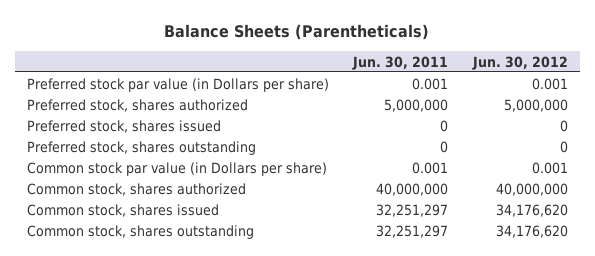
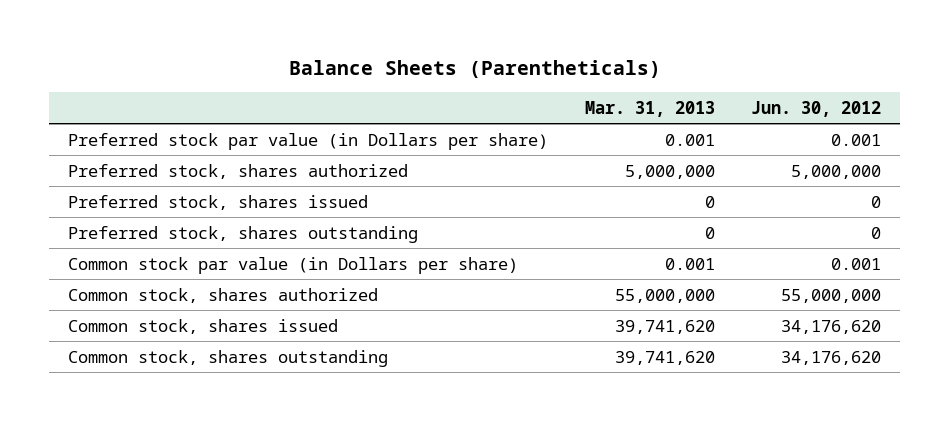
- | Jun. 30, 2011 | Jun. 30, 2012
+ | Mar. 31, 2013 | Jun. 30, 2012
- Common stock, shares authorized | 40,000,000 | 40,000,000
+ Common stock, shares authorized | 55,000,000 | 55,000,000

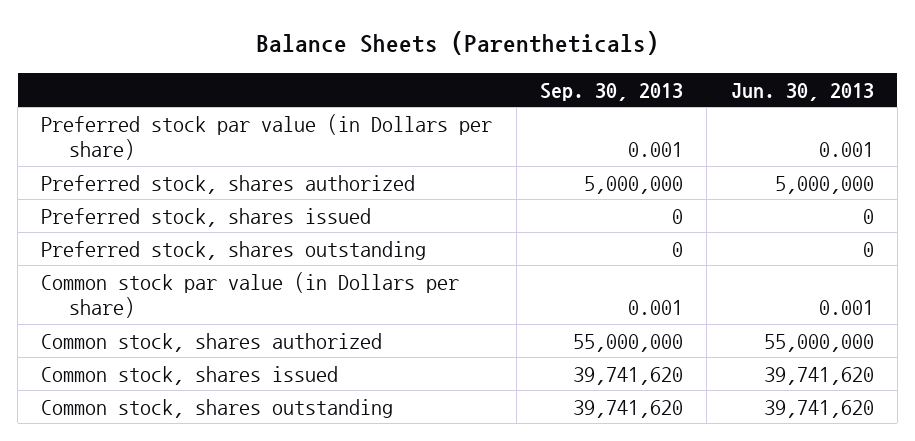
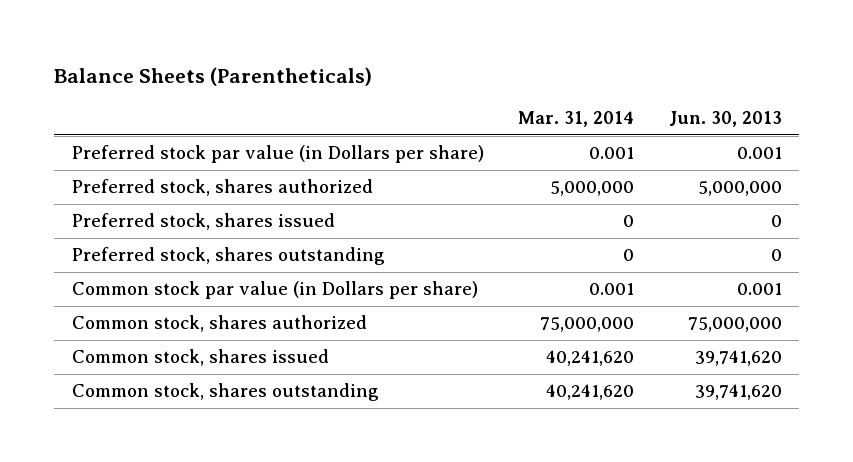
- | Sep. 30, 2013 | Jun. 30, 2013
+ | Mar. 31, 2014 | Jun. 30, 2013
- Common stock, shares authorized | 55,000,000 | 55,000,000
+ Common stock, shares authorized | 75,000,000 | 75,000,000

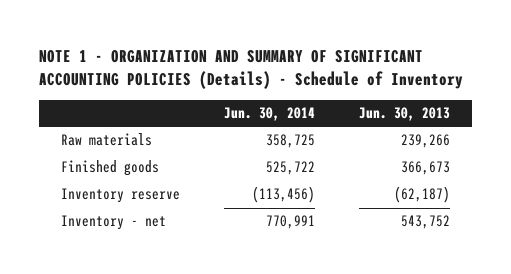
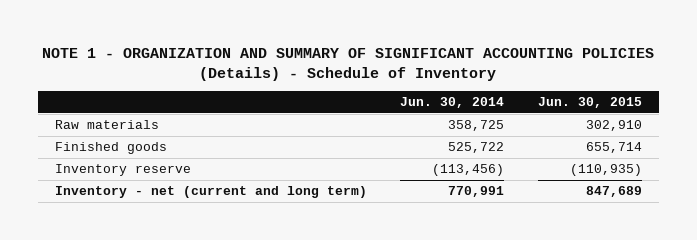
- | Jun. 30, 2014 | Jun. 30, 2013
+ | Jun. 30, 2014 | Jun. 30, 2015
- Inventory - net | 770,991 | 543,752
+ Inventory - net (current and long term) | 770,991 | 847,689

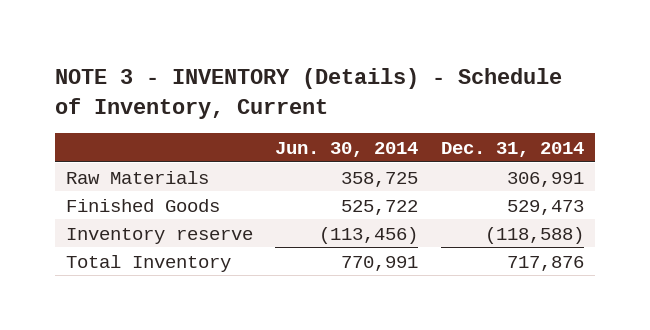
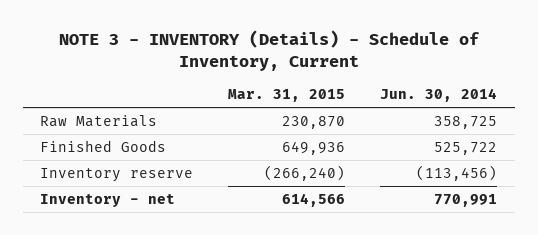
- | Jun. 30, 2014 | Dec. 31, 2014
+ | Mar. 31, 2015 | Jun. 30, 2014
- Total Inventory | 770,991 | 717,876
+ Inventory - net | 614,566 | 770,991

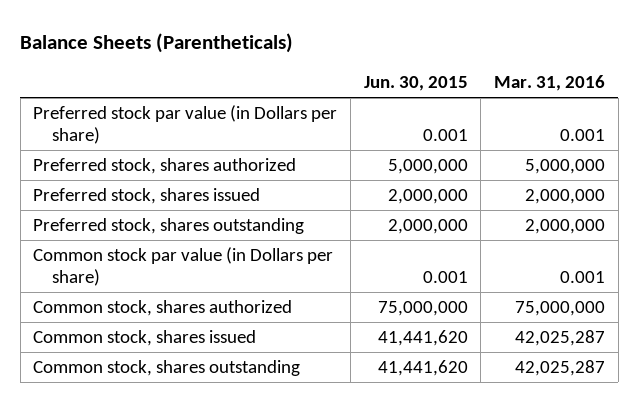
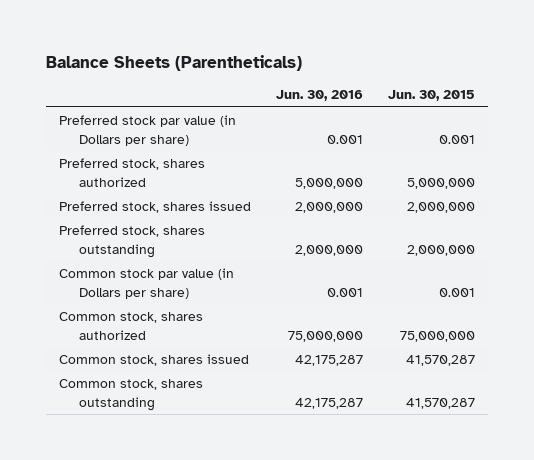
- | Jun. 30, 2015 | Mar. 31, 2016
+ | Jun. 30, 2016 | Jun. 30, 2015
- Common stock, shares issued | 41,441,620 | 42,025,287
- Common stock, shares outstanding | 41,441,620 | 42,025,287
+ Common stock, shares issued | 42,175,287 | 41,570,287
+ Common stock, shares outstanding | 42,175,287 | 41,570,287

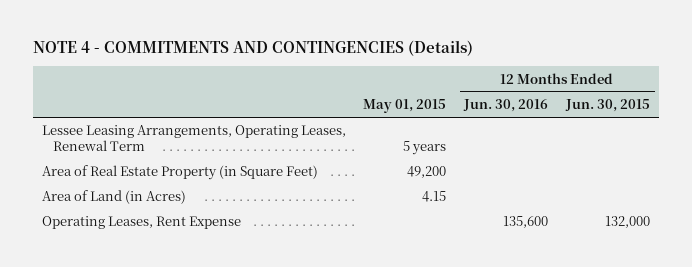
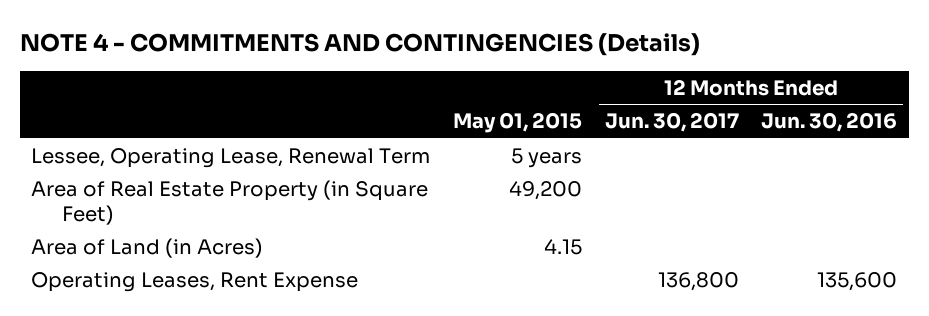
- | May 01, 2015 | 12 Months Ended Jun. 30, 2016 | 12 Months Ended Jun. 30, 2015
+ | May 01, 2015 | 12 Months Ended Jun. 30, 2017 | 12 Months Ended Jun. 30, 2016
- Lessee Leasing Arrangements, Operating Leases, Renewal Term | 5 years | |
+ Lessee, Operating Lease, Renewal Term | 5 years | |

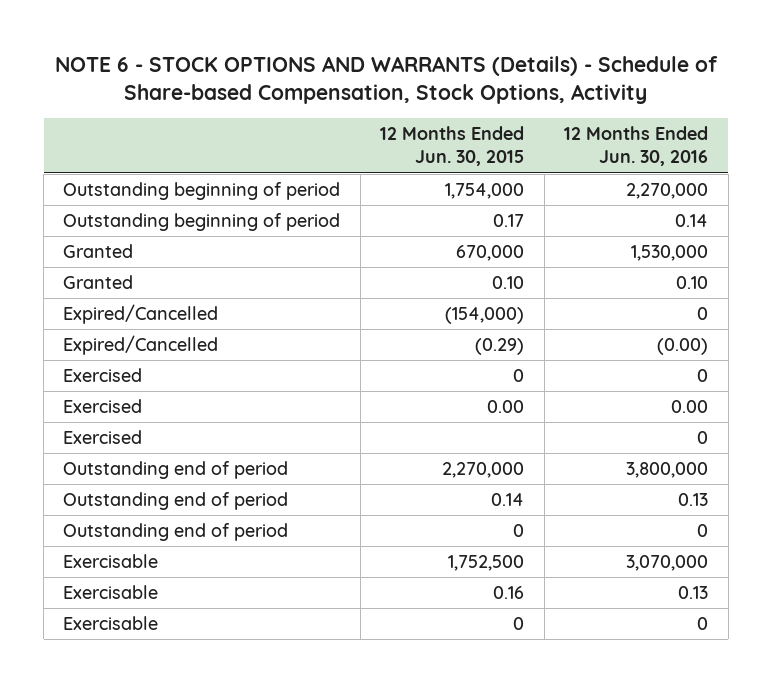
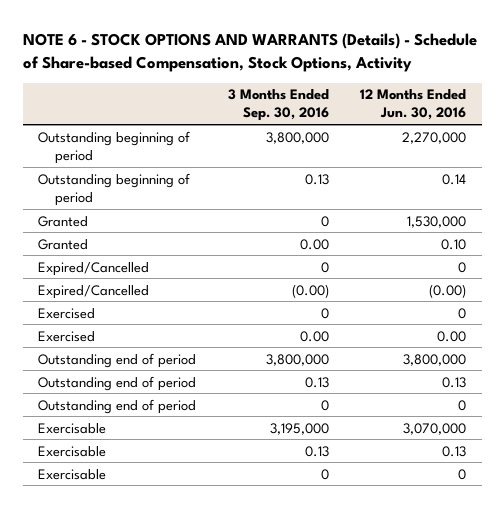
- | 12 Months Ended Jun. 30, 2015 | 12 Months Ended Jun. 30, 2016
+ | 3 Months Ended Sep. 30, 2016 | 12 Months Ended Jun. 30, 2016
- Exercised | | 0

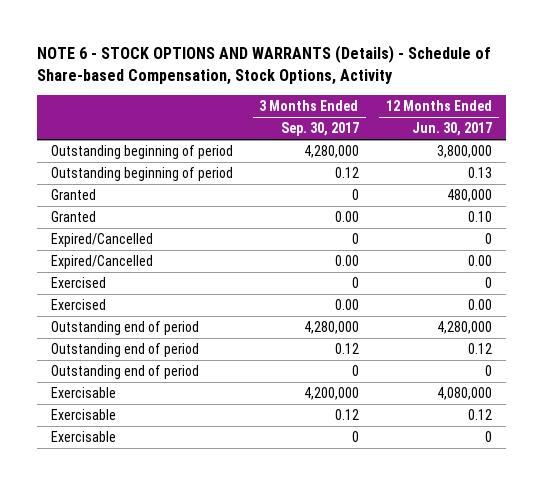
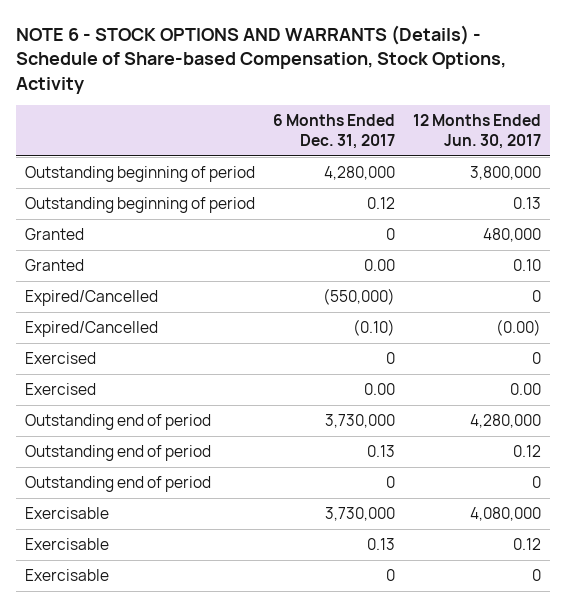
- | 3 Months Ended Sep. 30, 2017 | 12 Months Ended Jun. 30, 2017
+ | 6 Months Ended Dec. 31, 2017 | 12 Months Ended Jun. 30, 2017
- Expired/Cancelled | 0.00 | 0.00
+ Expired/Cancelled | (0.10) | (0.00)

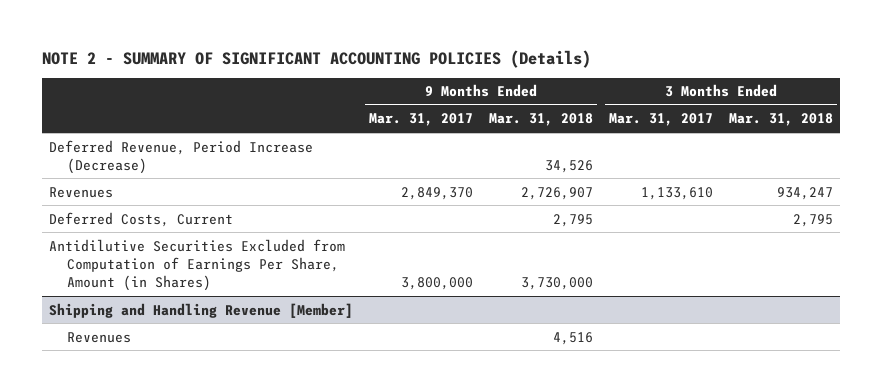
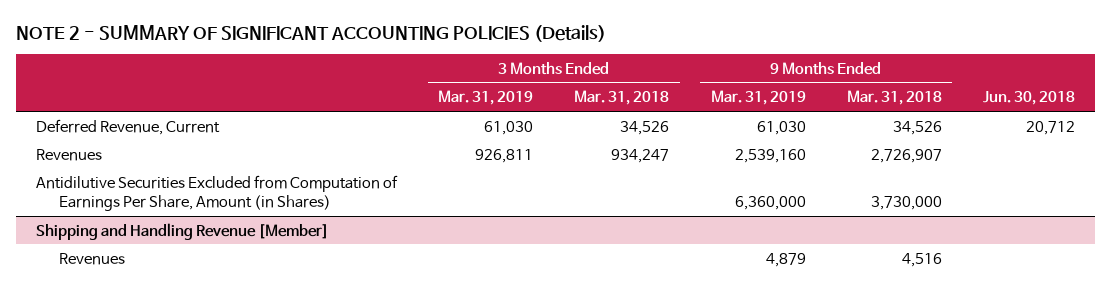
- | 9 Months Ended Mar. 31, 2017 | 9 Months Ended Mar. 31, 2018 | 3 Months Ended Mar. 31, 2017 | 3 Months Ended Mar. 31, 2018
+ | 3 Months Ended Mar. 31, 2019 | 3 Months Ended Mar. 31, 2018 | 9 Months Ended Mar. 31, 2019 | 9 Months Ended Mar. 31, 2018 | Jun. 30, 2018
- Deferred Revenue, Period Increase (Decrease) | | 34,526 | |
+ Deferred Revenue, Current | 61,030 | 34,526 | 61,030 | 34,526 | 20,712
- Deferred Costs, Current | | 2,795 | | 2,795

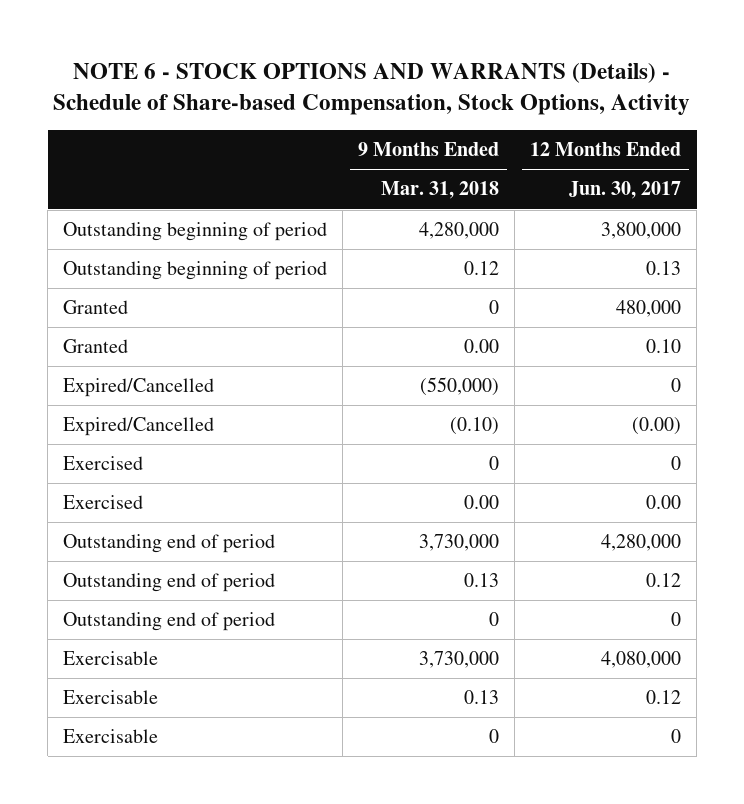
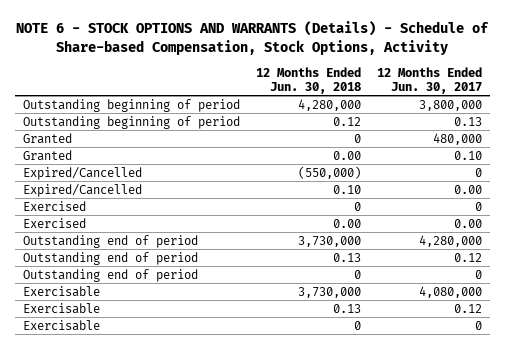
- | 9 Months Ended Mar. 31, 2018 | 12 Months Ended Jun. 30, 2017
+ | 12 Months Ended Jun. 30, 2018 | 12 Months Ended Jun. 30, 2017
- Expired/Cancelled | (0.10) | (0.00)
+ Expired/Cancelled | 0.10 | 0.00

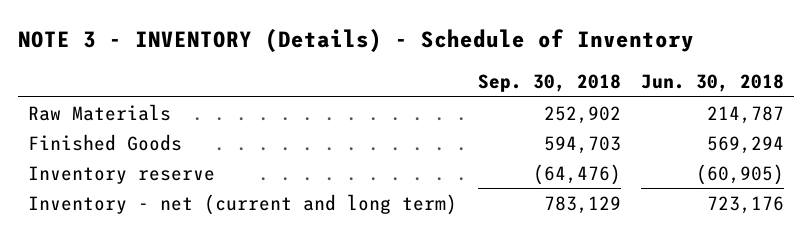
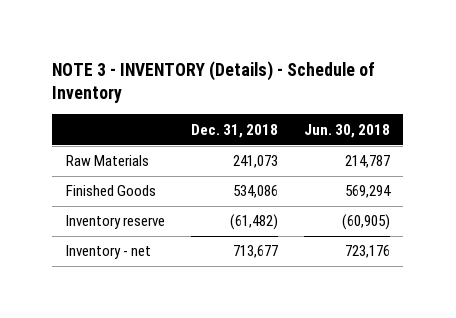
- | Sep. 30, 2018 | Jun. 30, 2018
+ | Dec. 31, 2018 | Jun. 30, 2018
- Inventory - net (current and long term) | 783,129 | 723,176
+ Inventory - net | 713,677 | 723,176

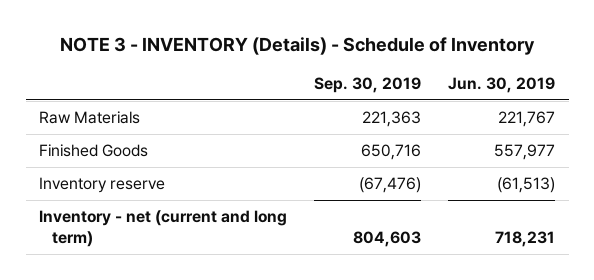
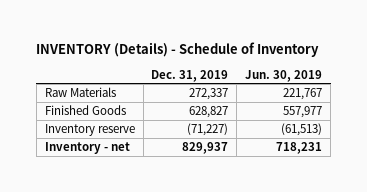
- NOTE 3 - INVENTORY (Details) - Schedule of Inventory
+ INVENTORY (Details) - Schedule of Inventory
- | Sep. 30, 2019 | Jun. 30, 2019
+ | Dec. 31, 2019 | Jun. 30, 2019
- Inventory - net (current and long term) | 804,603 | 718,231
+ Inventory - net | 829,937 | 718,231

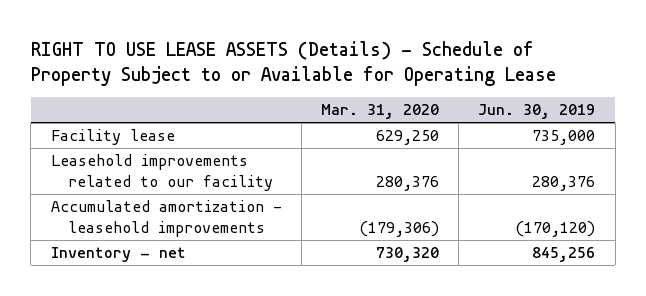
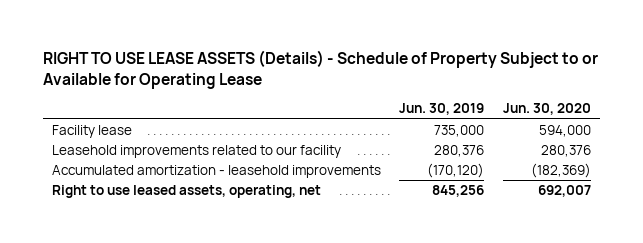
- | Mar. 31, 2020 | Jun. 30, 2019
+ | Jun. 30, 2019 | Jun. 30, 2020
- Inventory - net | 730,320 | 845,256
+ Right to use leased assets, operating, net | 845,256 | 692,007

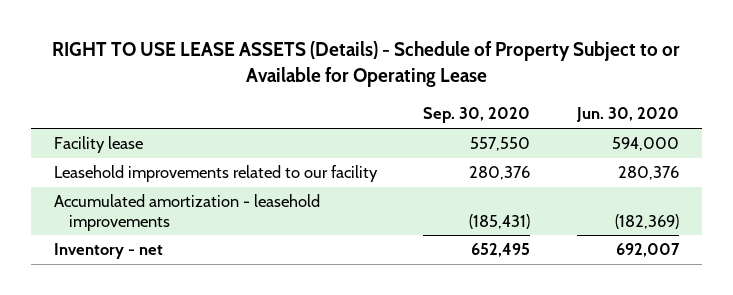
- | Jun. 30, 2019 | Jun. 30, 2020
+ | Sep. 30, 2020 | Jun. 30, 2020
- Right to use leased assets, operating, net | 845,256 | 692,007
+ Inventory - net | 652,495 | 692,007

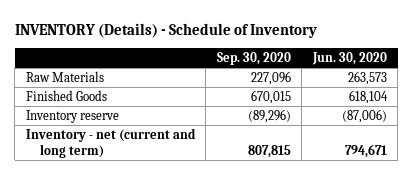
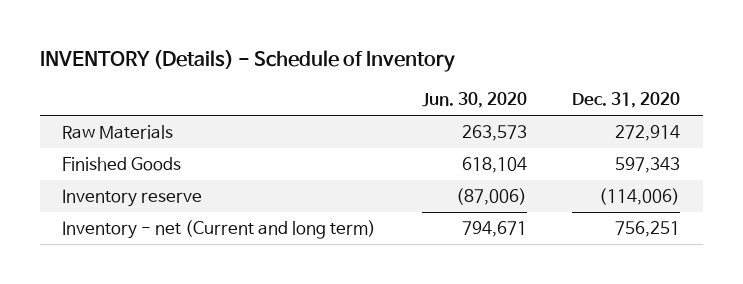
- | Sep. 30, 2020 | Jun. 30, 2020
+ | Jun. 30, 2020 | Dec. 31, 2020
- Inventory - net (current and long term) | 807,815 | 794,671
+ Inventory - net (Current and long term) | 794,671 | 756,251

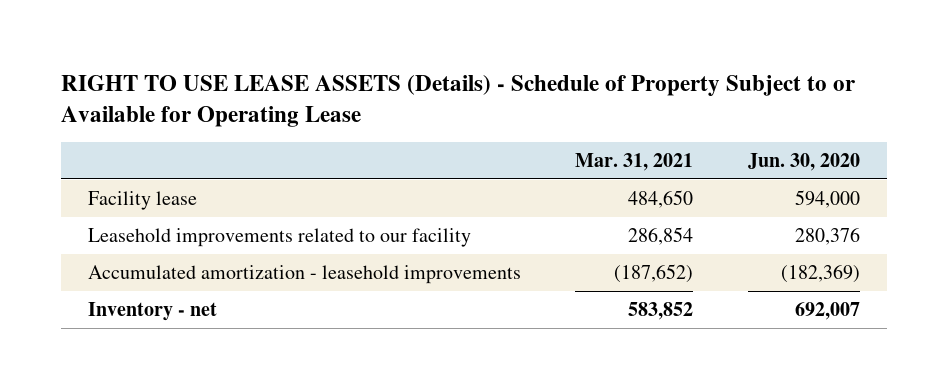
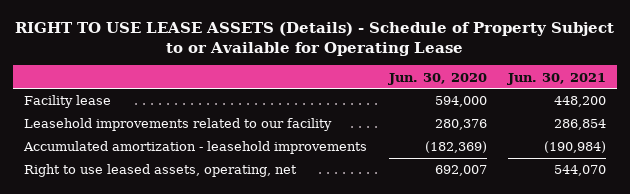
- | Mar. 31, 2021 | Jun. 30, 2020
+ | Jun. 30, 2020 | Jun. 30, 2021
- Inventory - net | 583,852 | 692,007
+ Right to use leased assets, operating, net | 692,007 | 544,070

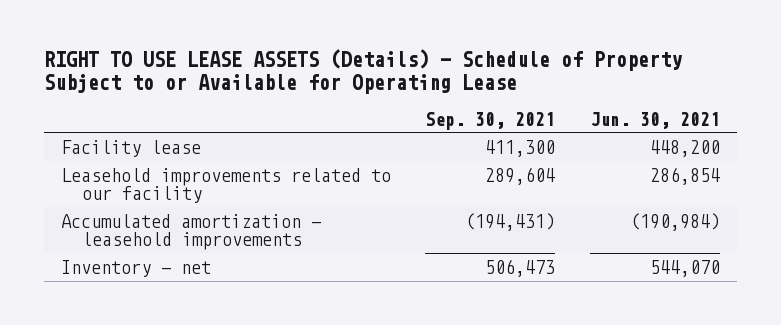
- | Jun. 30, 2020 | Jun. 30, 2021
+ | Sep. 30, 2021 | Jun. 30, 2021
- Right to use leased assets, operating, net | 692,007 | 544,070
+ Inventory - net | 506,473 | 544,070

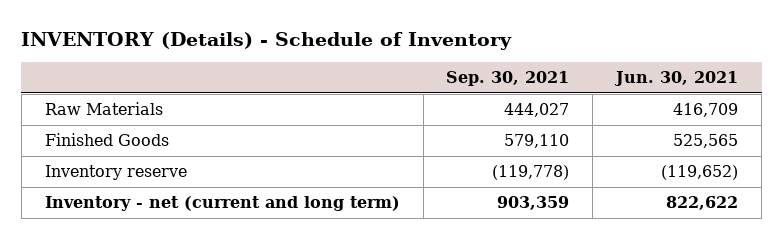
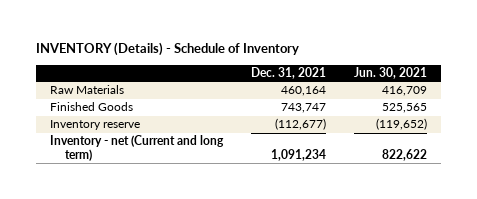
- | Sep. 30, 2021 | Jun. 30, 2021
+ | Dec. 31, 2021 | Jun. 30, 2021
- Inventory - net (current and long term) | 903,359 | 822,622
+ Inventory - net (Current and long term) | 1,091,234 | 822,622

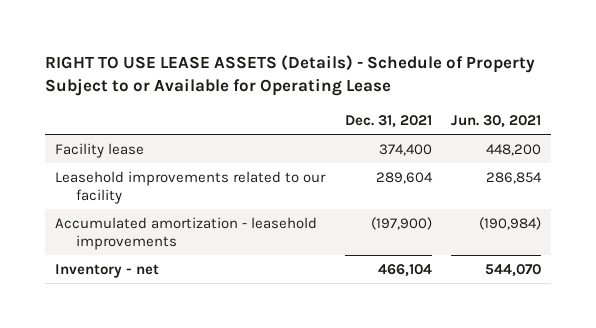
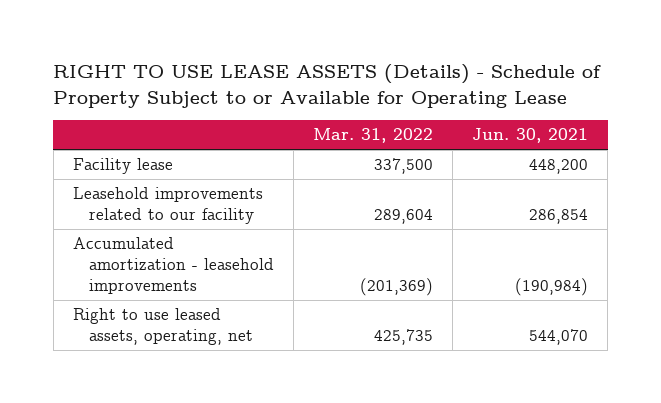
- | Dec. 31, 2021 | Jun. 30, 2021
+ | Mar. 31, 2022 | Jun. 30, 2021
- Inventory - net | 466,104 | 544,070
+ Right to use leased assets, operating, net | 425,735 | 544,070

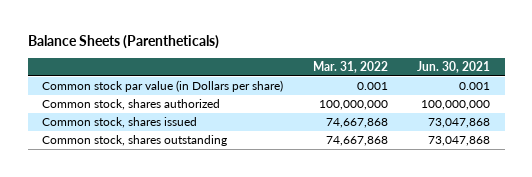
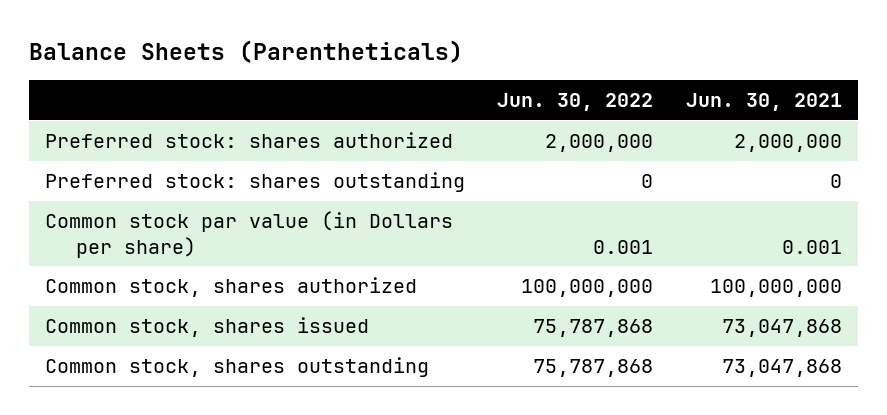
- | Mar. 31, 2022 | Jun. 30, 2021
+ | Jun. 30, 2022 | Jun. 30, 2021
+ Preferred stock: shares authorized | 2,000,000 | 2,000,000
+ Preferred stock: shares outstanding | 0 | 0

